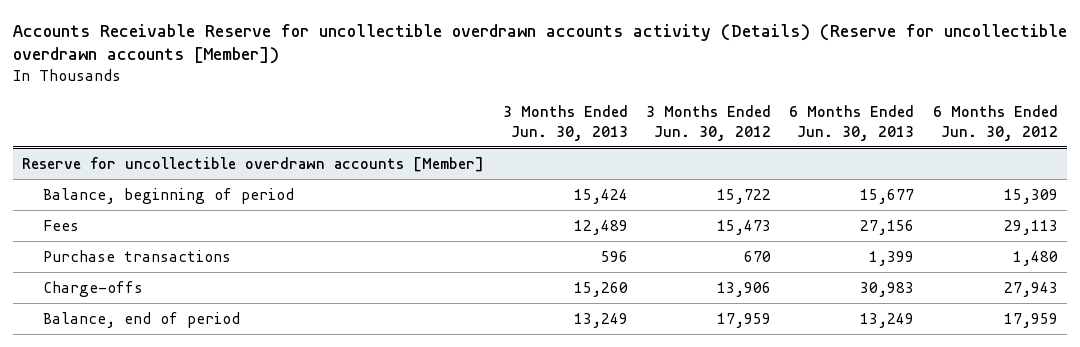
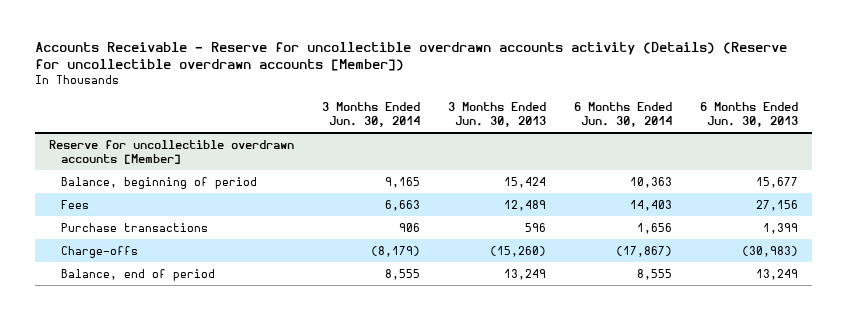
- Accounts Receivable Reserve for uncollectible overdrawn accounts activity (Details) (Reserve for uncollectible overdrawn accounts [Member])
+ Accounts Receivable - Reserve for uncollectible overdrawn accounts activity (Details) (Reserve for uncollectible overdrawn accounts [Member])
- | 3 Months Ended Jun. 30, 2013 | 3 Months Ended Jun. 30, 2012 | 6 Months Ended Jun. 30, 2013 | 6 Months Ended Jun. 30, 2012
+ | 3 Months Ended Jun. 30, 2014 | 3 Months Ended Jun. 30, 2013 | 6 Months Ended Jun. 30, 2014 | 6 Months Ended Jun. 30, 2013
@ Reserve for uncollectible overdrawn accounts [Member]
- Charge-offs | 15,260 | 13,906 | 30,983 | 27,943
+ Charge-offs | (8,179) | (15,260) | (17,867) | (30,983)

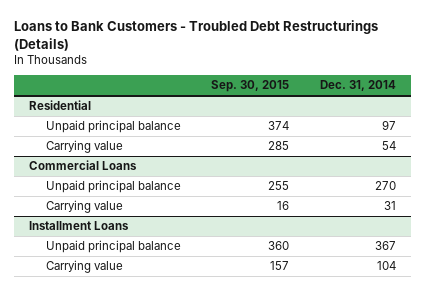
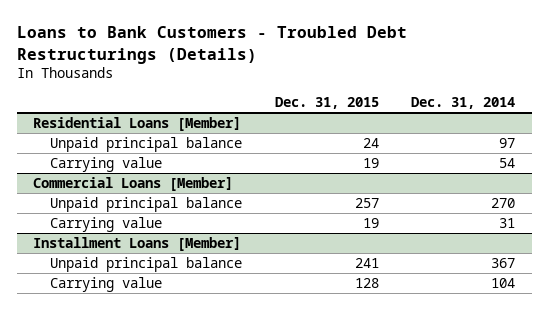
- | Sep. 30, 2015 | Dec. 31, 2014
+ | Dec. 31, 2015 | Dec. 31, 2014
- Residential
+ Residential Loans [Member]
- Commercial Loans
+ Commercial Loans [Member]
- Installment Loans
+ Installment Loans [Member]

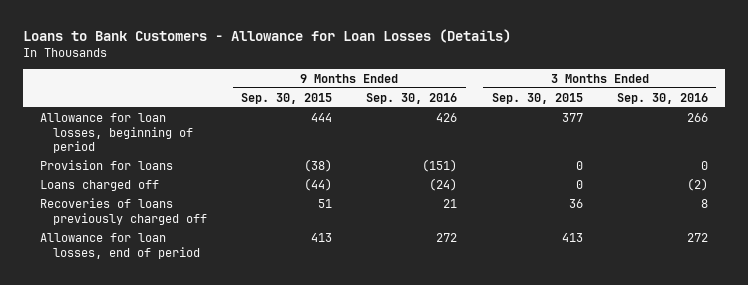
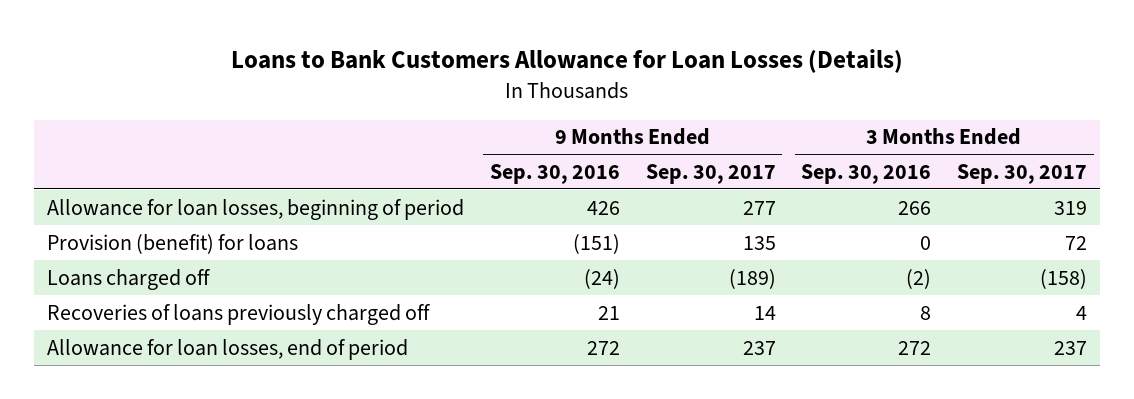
- Loans to Bank Customers - Allowance for Loan Losses (Details)
+ Loans to Bank Customers Allowance for Loan Losses (Details)
- | 9 Months Ended Sep. 30, 2015 | 9 Months Ended Sep. 30, 2016 | 3 Months Ended Sep. 30, 2015 | 3 Months Ended Sep. 30, 2016
+ | 9 Months Ended Sep. 30, 2016 | 9 Months Ended Sep. 30, 2017 | 3 Months Ended Sep. 30, 2016 | 3 Months Ended Sep. 30, 2017
- Provision for loans | (38) | (151) | 0 | 0
+ Provision (benefit) for loans | (151) | 135 | 0 | 72

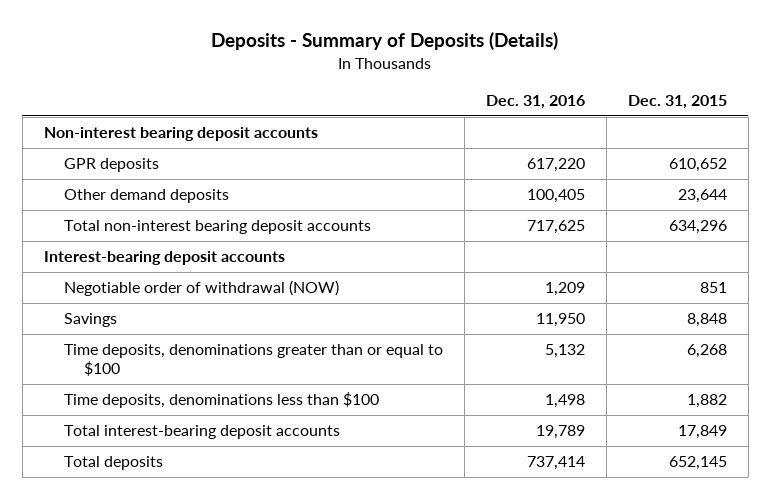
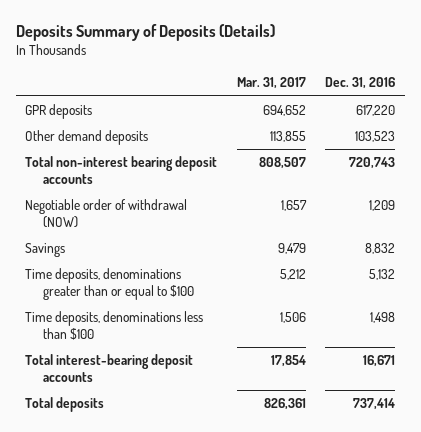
- Deposits - Summary of Deposits (Details)
+ Deposits Summary of Deposits (Details)
- | Dec. 31, 2016 | Dec. 31, 2015
+ | Mar. 31, 2017 | Dec. 31, 2016
- Non-interest bearing deposit accounts
- Other demand deposits | 100,405 | 23,644
- Total non-interest bearing deposit accounts | 717,625 | 634,296
- Interest-bearing deposit accounts
+ Other demand deposits | 113,855 | 103,523
+ Total non-interest bearing deposit accounts | 808,507 | 720,743
- Savings | 11,950 | 8,848
+ Savings | 9,479 | 8,832
- Total interest-bearing deposit accounts | 19,789 | 17,849
+ Total interest-bearing deposit accounts | 17,854 | 16,671

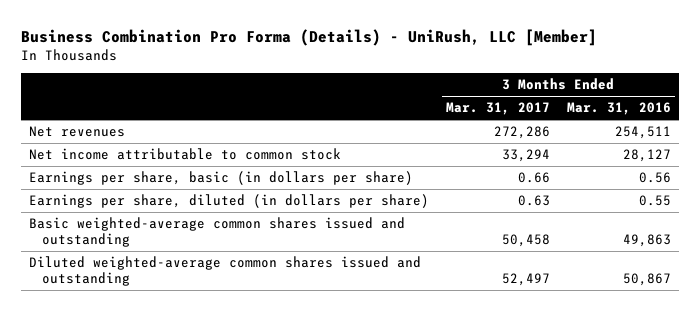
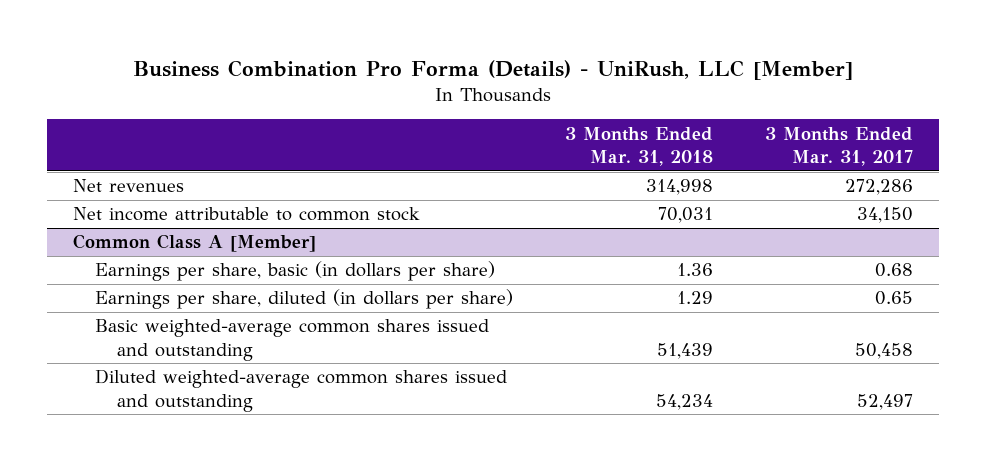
- | 3 Months Ended Mar. 31, 2017 | 3 Months Ended Mar. 31, 2016
+ | 3 Months Ended Mar. 31, 2018 | 3 Months Ended Mar. 31, 2017
- Net income attributable to common stock | 33,294 | 28,127
- Earnings per share, basic (in dollars per share) | 0.66 | 0.56
- Earnings per share, diluted (in dollars per share) | 0.63 | 0.55
+ Net income attributable to common stock | 70,031 | 34,150
+ Common Class A [Member]
+ Earnings per share, basic (in dollars per share) | 1.36 | 0.68
+ Earnings per share, diluted (in dollars per share) | 1.29 | 0.65

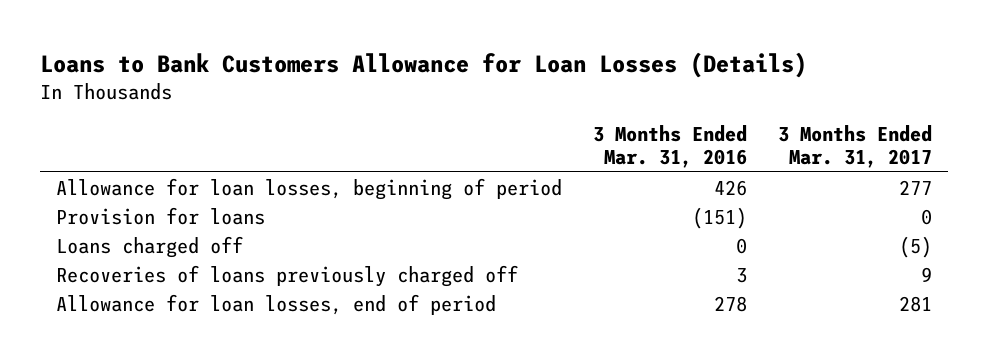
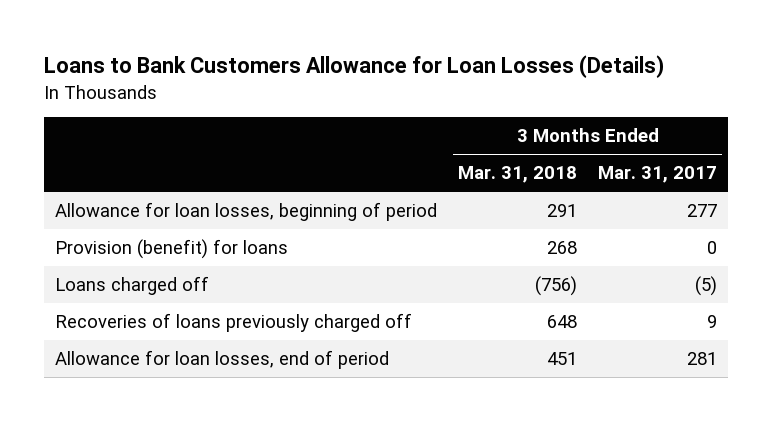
- | 3 Months Ended Mar. 31, 2016 | 3 Months Ended Mar. 31, 2017
+ | 3 Months Ended Mar. 31, 2018 | 3 Months Ended Mar. 31, 2017
- Provision for loans | (151) | 0
+ Provision (benefit) for loans | 268 | 0

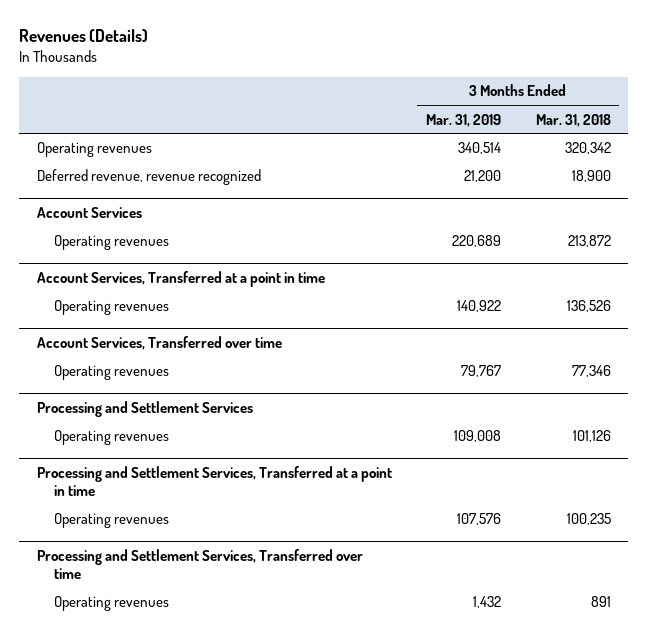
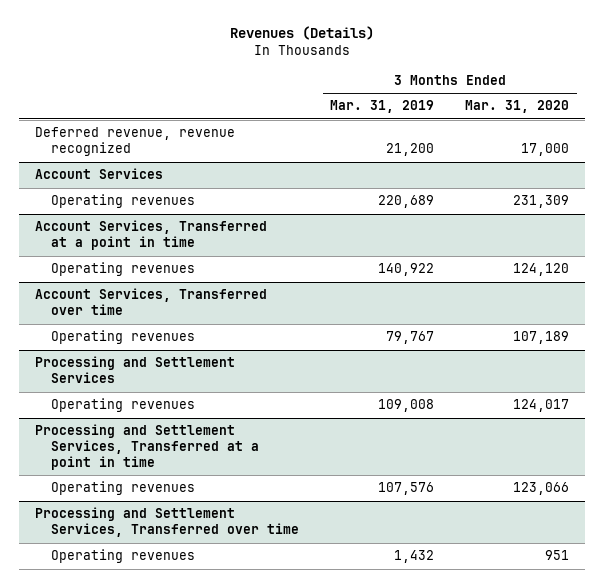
- | 3 Months Ended Mar. 31, 2019 | 3 Months Ended Mar. 31, 2018
+ | 3 Months Ended Mar. 31, 2019 | 3 Months Ended Mar. 31, 2020
- Operating revenues | 340,514 | 320,342

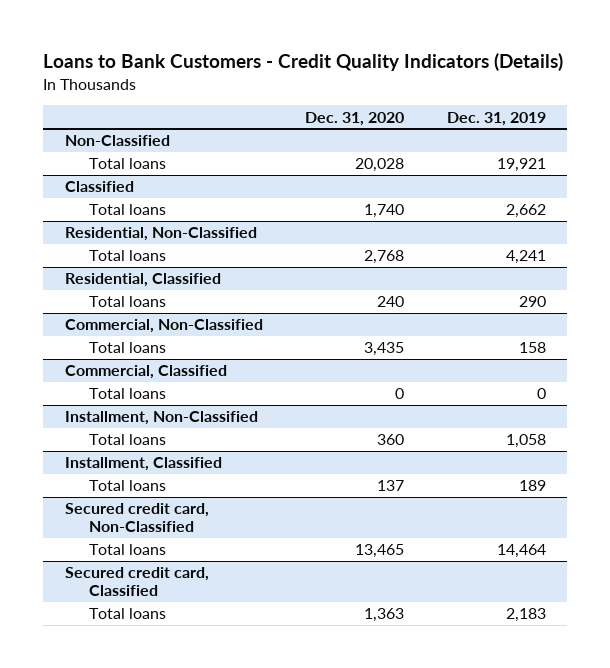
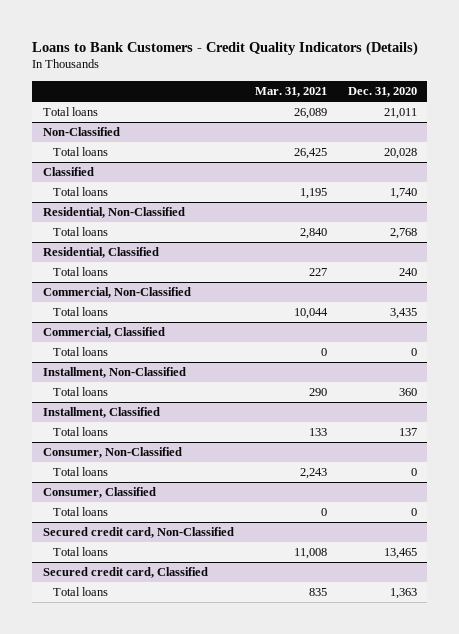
- | Dec. 31, 2020 | Dec. 31, 2019
+ | Mar. 31, 2021 | Dec. 31, 2020
+ Total loans | 26,089 | 21,011
+ Consumer, Non-Classified
+ Total loans | 2,243 | 0
+ Consumer, Classified
+ Total loans | 0 | 0

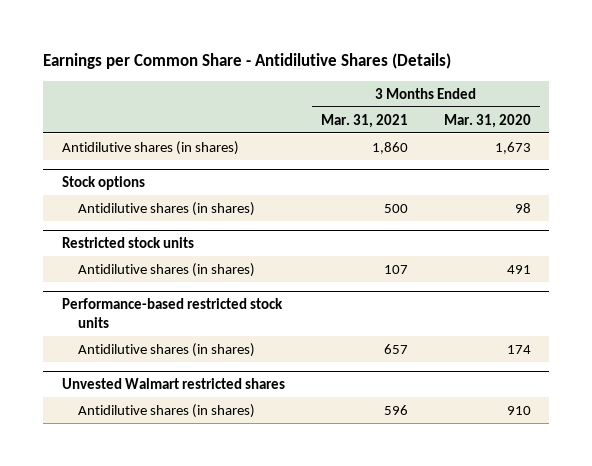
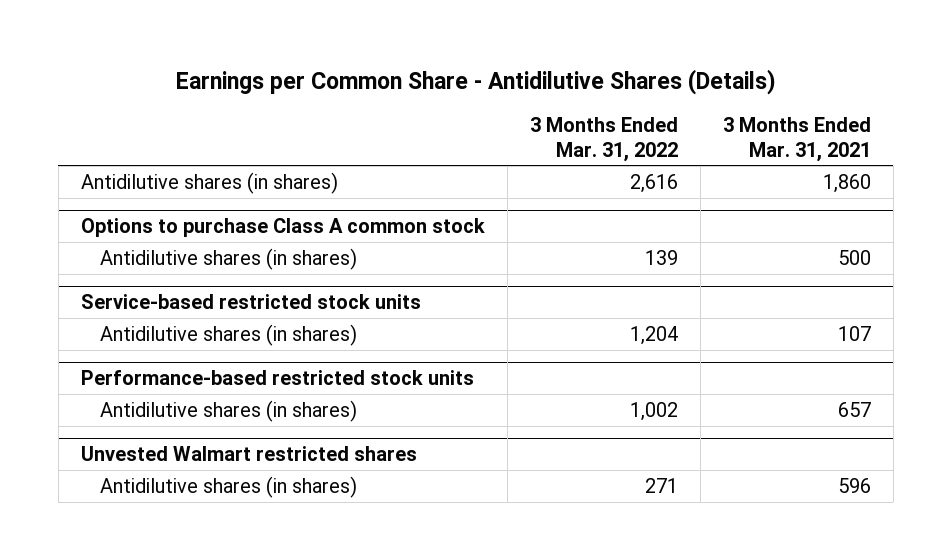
- | 3 Months Ended Mar. 31, 2021 | 3 Months Ended Mar. 31, 2020
+ | 3 Months Ended Mar. 31, 2022 | 3 Months Ended Mar. 31, 2021
- Stock options
+ Options to purchase Class A common stock
- Restricted stock units
+ Service-based restricted stock units

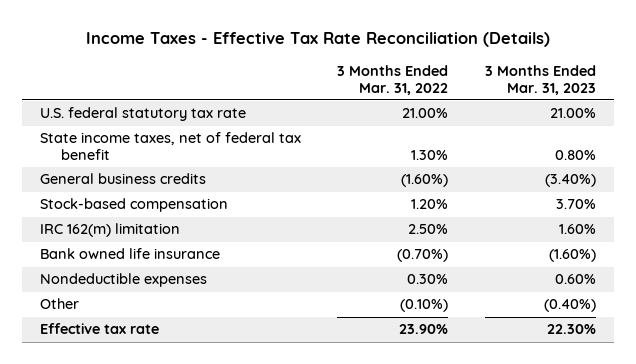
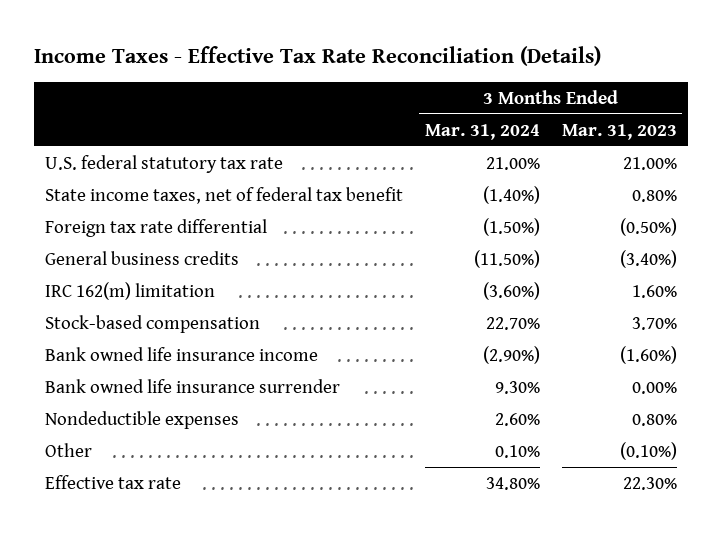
- | 3 Months Ended Mar. 31, 2022 | 3 Months Ended Mar. 31, 2023
+ | 3 Months Ended Mar. 31, 2024 | 3 Months Ended Mar. 31, 2023
+ Foreign tax rate differential | (1.50%) | (0.50%)
- Bank owned life insurance | (0.70%) | (1.60%)
- Nondeductible expenses | 0.30% | 0.60%
- Other | (0.10%) | (0.40%)
moved down: Stock-based compensation | 22.70% | 3.70%
+ Bank owned life insurance income | (2.90%) | (1.60%)
+ Bank owned life insurance surrender | 9.30% | 0.00%
+ Nondeductible expenses | 2.60% | 0.80%
+ Other | 0.10% | (0.10%)

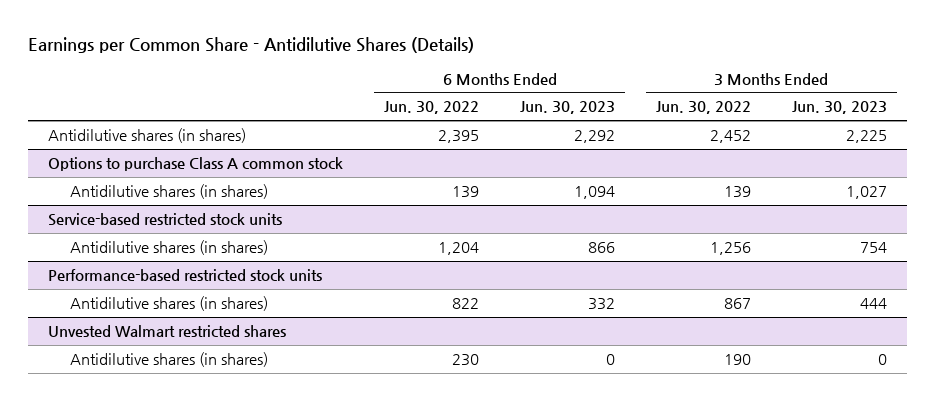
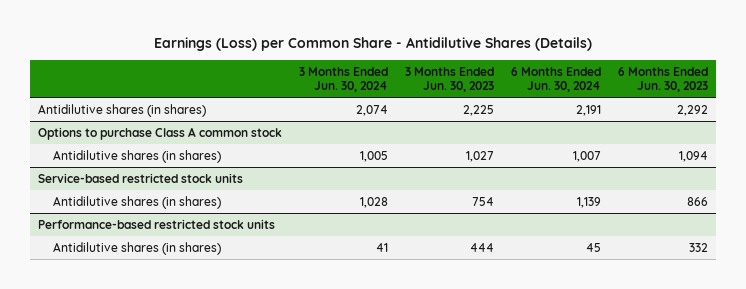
- Earnings per Common Share - Antidilutive Shares (Details)
+ Earnings (Loss) per Common Share - Antidilutive Shares (Details)
- | 6 Months Ended Jun. 30, 2022 | 6 Months Ended Jun. 30, 2023 | 3 Months Ended Jun. 30, 2022 | 3 Months Ended Jun. 30, 2023
+ | 3 Months Ended Jun. 30, 2024 | 3 Months Ended Jun. 30, 2023 | 6 Months Ended Jun. 30, 2024 | 6 Months Ended Jun. 30, 2023
- Unvested Walmart restricted shares
- Antidilutive shares (in shares) | 230 | 0 | 190 | 0

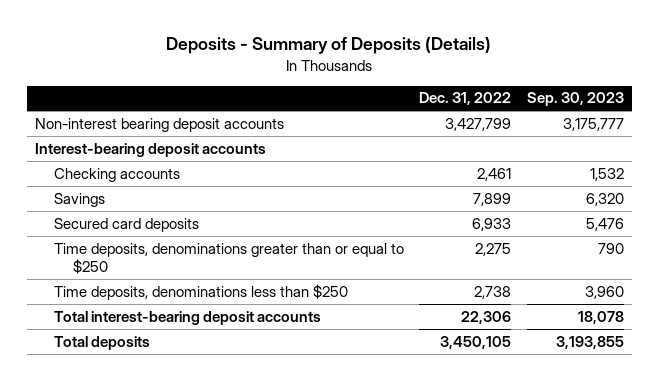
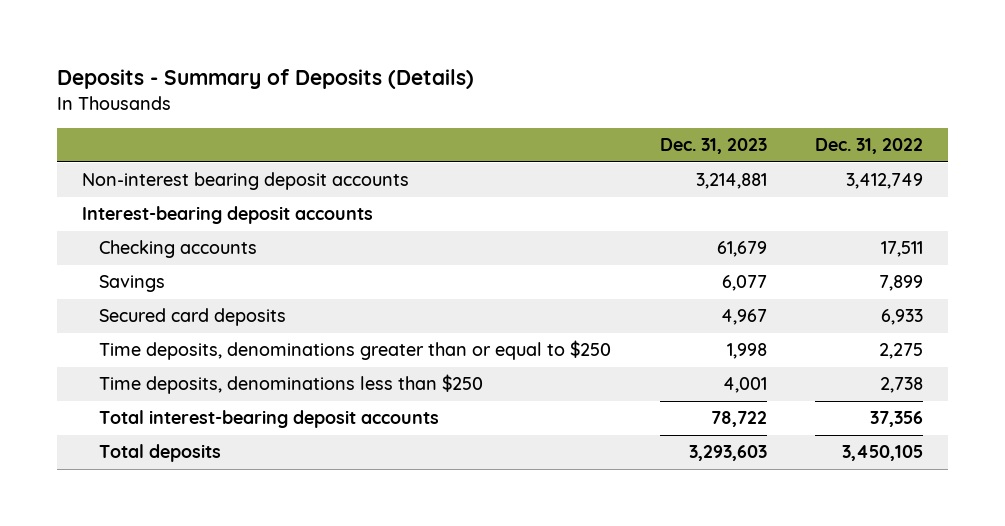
- | Dec. 31, 2022 | Sep. 30, 2023
+ | Dec. 31, 2023 | Dec. 31, 2022
- Non-interest bearing deposit accounts | 3,427,799 | 3,175,777
+ Non-interest bearing deposit accounts | 3,214,881 | 3,412,749
- Checking accounts | 2,461 | 1,532
+ Checking accounts | 61,679 | 17,511
- Total interest-bearing deposit accounts | 22,306 | 18,078
+ Total interest-bearing deposit accounts | 78,722 | 37,356

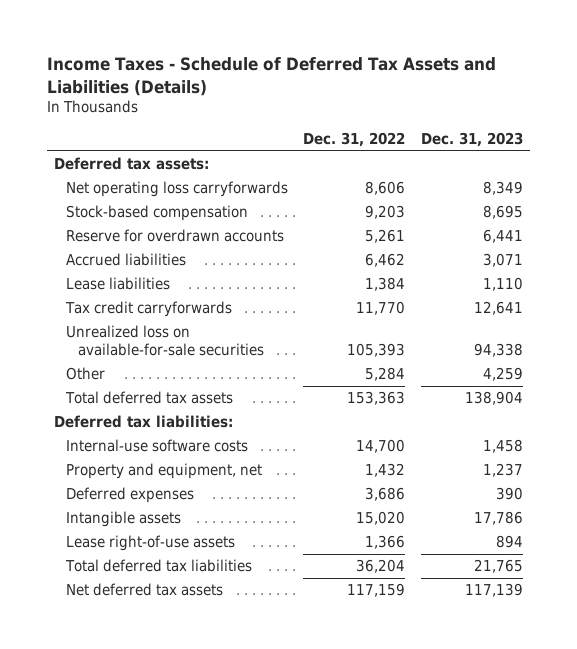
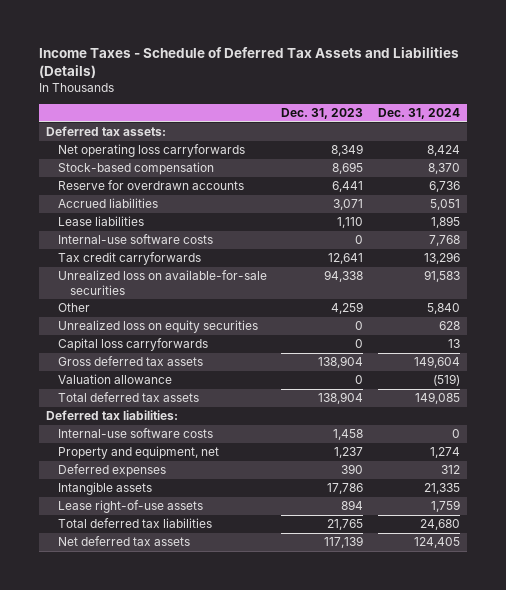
- | Dec. 31, 2022 | Dec. 31, 2023
+ | Dec. 31, 2023 | Dec. 31, 2024
+ Internal-use software costs | 0 | 7,768
+ Unrealized loss on equity securities | 0 | 628
+ Capital loss carryforwards | 0 | 13
+ Gross deferred tax assets | 138,904 | 149,604
+ Valuation allowance | 0 | (519)

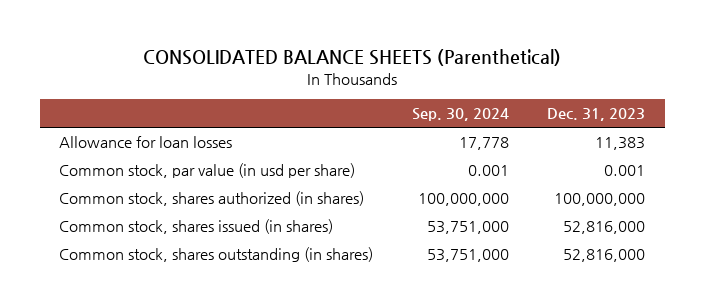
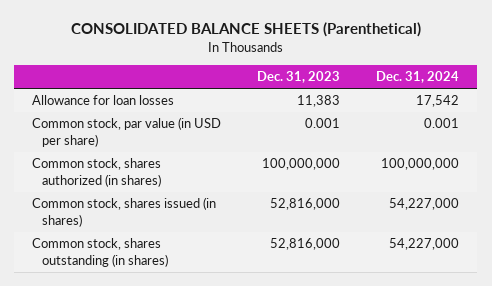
- | Sep. 30, 2024 | Dec. 31, 2023
+ | Dec. 31, 2023 | Dec. 31, 2024
- Common stock, par value (in usd per share) | 0.001 | 0.001
+ Common stock, par value (in USD per share) | 0.001 | 0.001

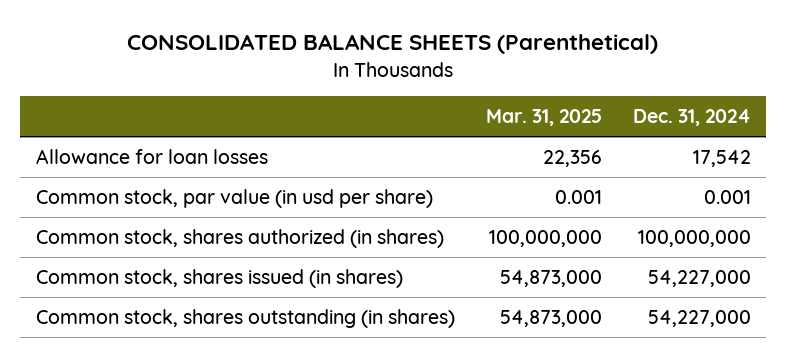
- | Dec. 31, 2023 | Dec. 31, 2024
+ | Mar. 31, 2025 | Dec. 31, 2024
- Common stock, par value (in USD per share) | 0.001 | 0.001
+ Common stock, par value (in usd per share) | 0.001 | 0.001

